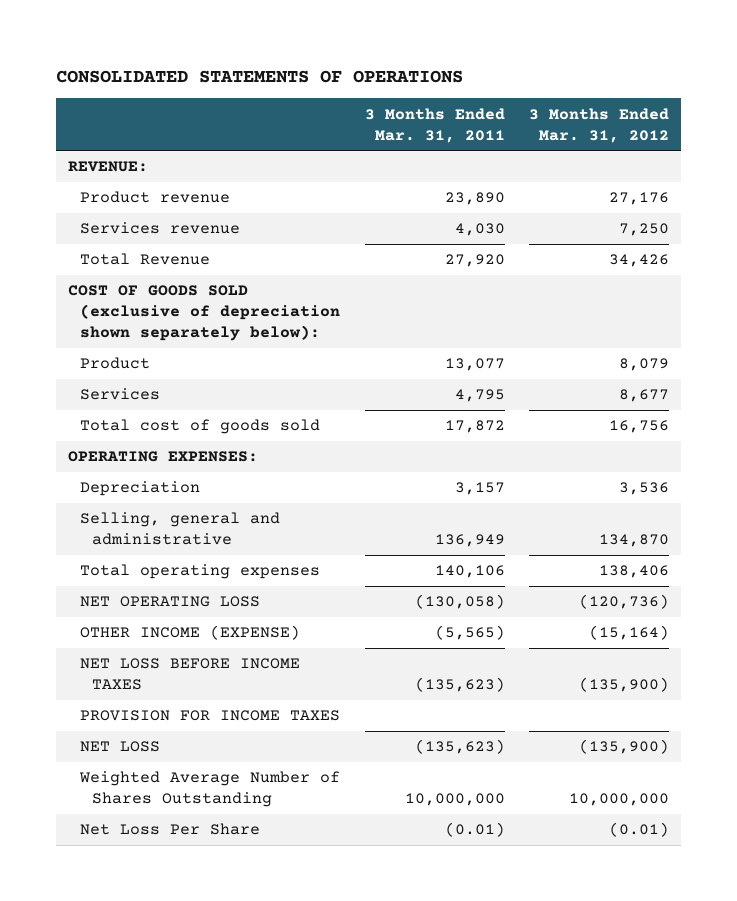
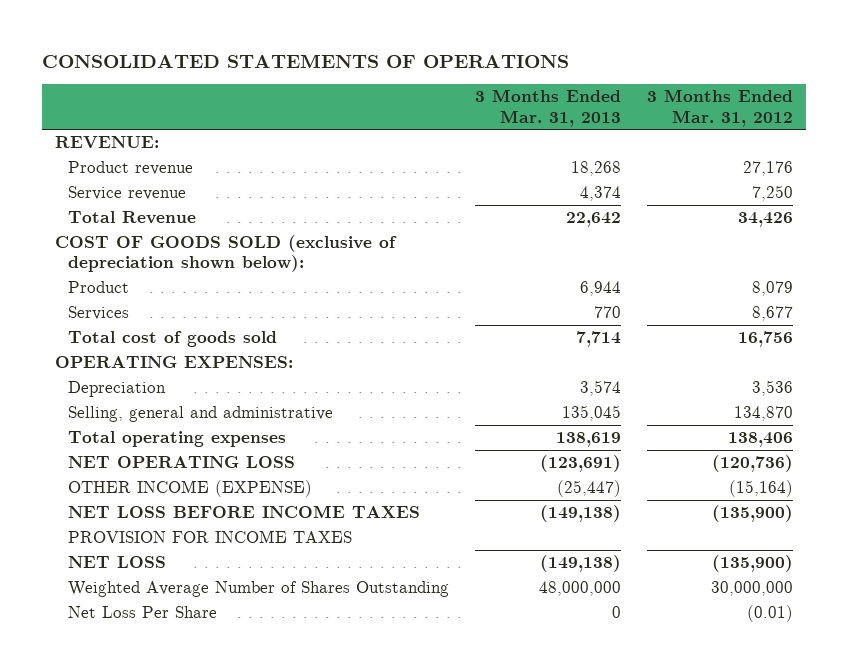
- | 3 Months Ended Mar. 31, 2011 | 3 Months Ended Mar. 31, 2012
+ | 3 Months Ended Mar. 31, 2013 | 3 Months Ended Mar. 31, 2012
- Services revenue | 4,030 | 7,250
+ Service revenue | 4,374 | 7,250
- COST OF GOODS SOLD (exclusive of depreciation shown separately below):
+ COST OF GOODS SOLD (exclusive of depreciation shown below):
- Weighted Average Number of Shares Outstanding | 10,000,000 | 10,000,000
+ Weighted Average Number of Shares Outstanding | 48,000,000 | 30,000,000

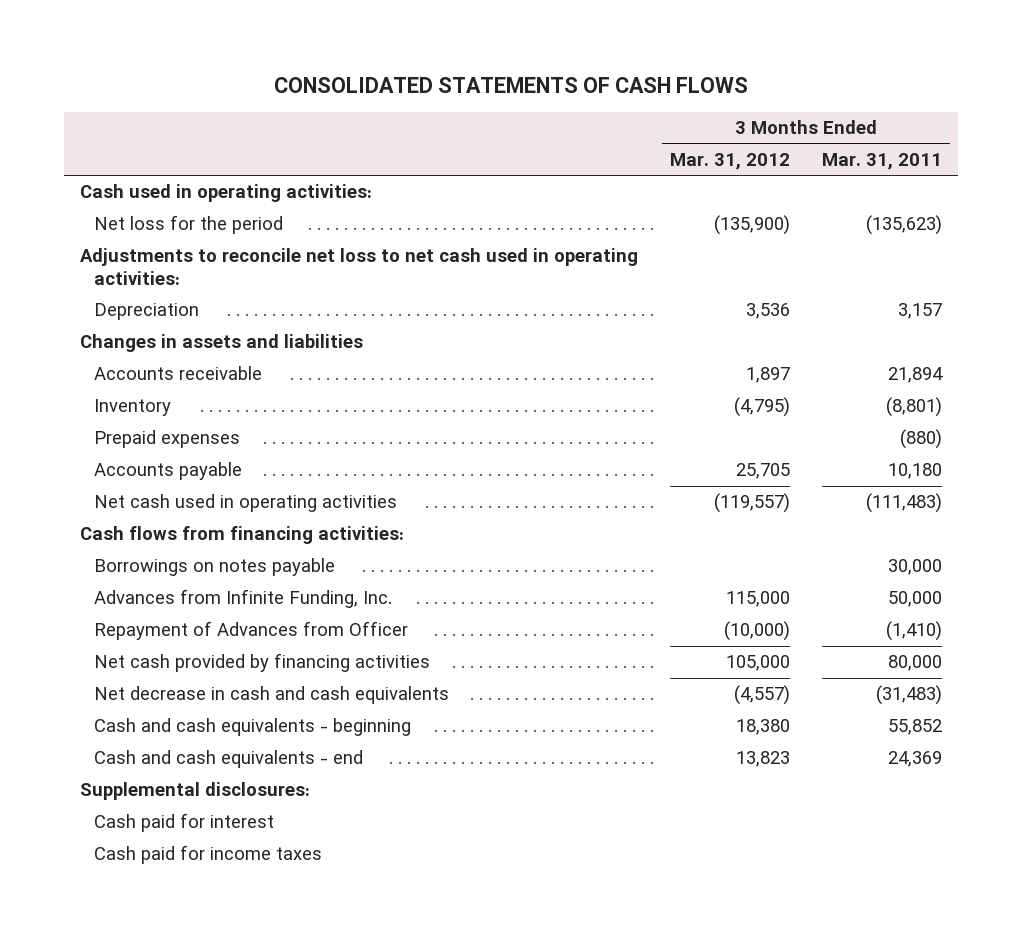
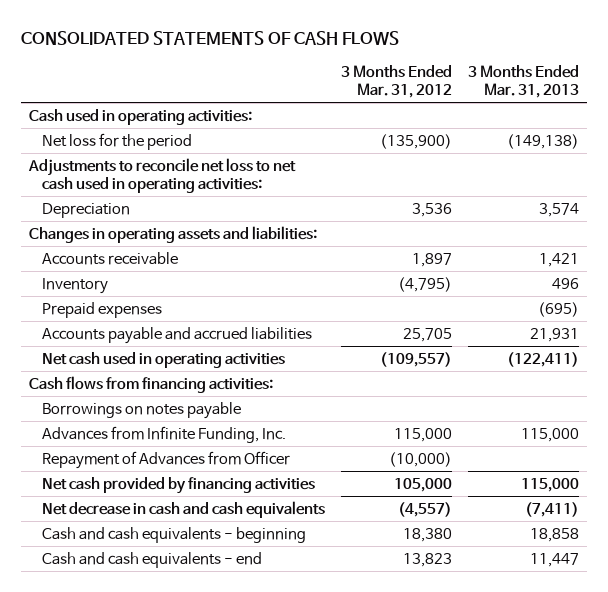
- | 3 Months Ended Mar. 31, 2012 | 3 Months Ended Mar. 31, 2011
+ | 3 Months Ended Mar. 31, 2012 | 3 Months Ended Mar. 31, 2013
- Changes in assets and liabilities
+ Changes in operating assets and liabilities:
- Accounts payable | 25,705 | 10,180
- Net cash used in operating activities | (119,557) | (111,483)
+ Accounts payable and accrued liabilities | 25,705 | 21,931
+ Net cash used in operating activities | (109,557) | (122,411)
- Supplemental disclosures:
- Cash paid for interest
- Cash paid for income taxes

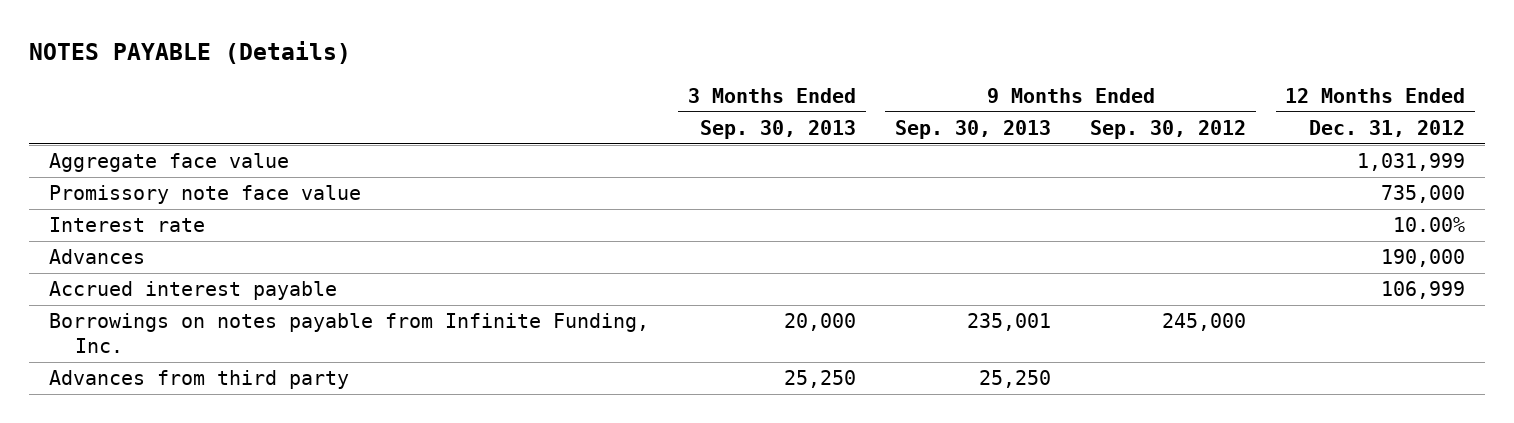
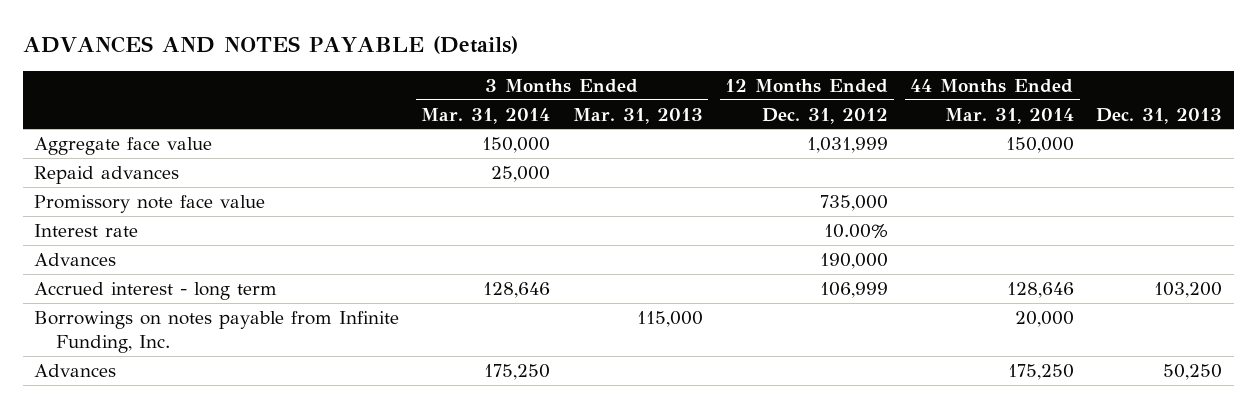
- NOTES PAYABLE (Details)
+ ADVANCES AND NOTES PAYABLE (Details)
- | 3 Months Ended Sep. 30, 2013 | 9 Months Ended Sep. 30, 2013 | 9 Months Ended Sep. 30, 2012 | 12 Months Ended Dec. 31, 2012
+ | 3 Months Ended Mar. 31, 2014 | 3 Months Ended Mar. 31, 2013 | 12 Months Ended Dec. 31, 2012 | 44 Months Ended Mar. 31, 2014 | Dec. 31, 2013
+ Repaid advances | 25,000 | | | |
- Accrued interest payable | | | | 106,999
+ Accrued interest - long term | 128,646 | | 106,999 | 128,646 | 103,200
- Advances from third party | 25,250 | 25,250 | |
+ Advances | 175,250 | | | 175,250 | 50,250

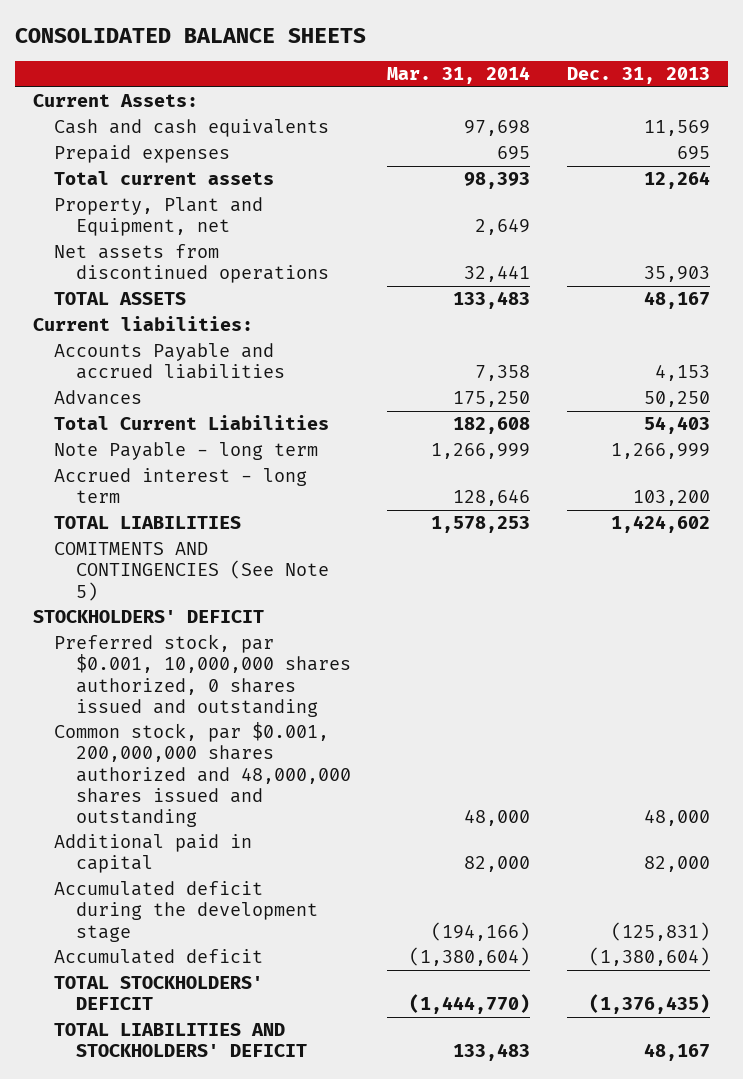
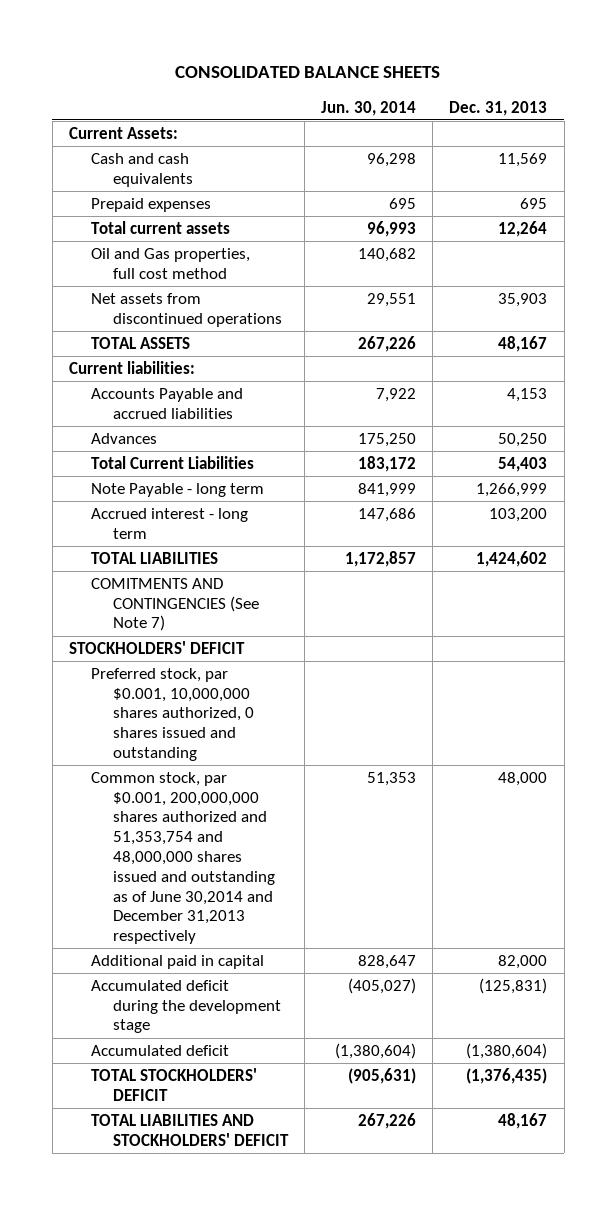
- | Mar. 31, 2014 | Dec. 31, 2013
+ | Jun. 30, 2014 | Dec. 31, 2013
- Property, Plant and Equipment, net | 2,649 |
+ Oil and Gas properties, full cost method | 140,682 |
- COMITMENTS AND CONTINGENCIES (See Note 5)
+ COMITMENTS AND CONTINGENCIES (See Note 7)
- Common stock, par $0.001, 200,000,000 shares authorized and 48,000,000 shares issued and outstanding | 48,000 | 48,000
+ Common stock, par $0.001, 200,000,000 shares authorized and 51,353,754 and 48,000,000 shares issued and outstanding as of June 30,2014 and December 31,2013 respectively | 51,353 | 48,000

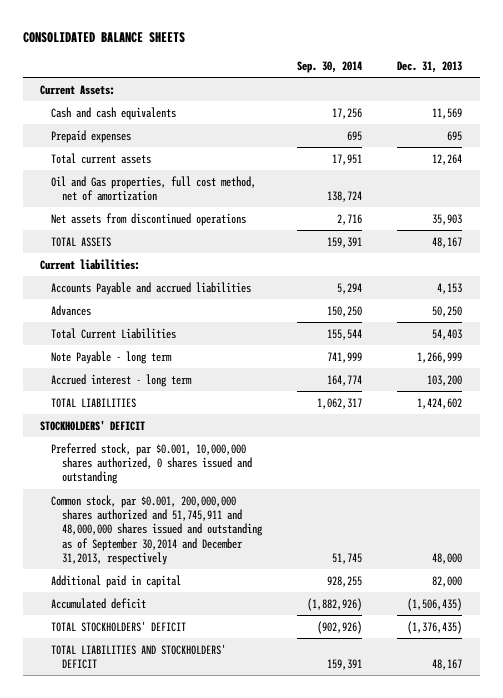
- | Jun. 30, 2014 | Dec. 31, 2013
+ | Sep. 30, 2014 | Dec. 31, 2013
- Oil and Gas properties, full cost method | 140,682 |
+ Oil and Gas properties, full cost method, net of amortization | 138,724 |
- COMITMENTS AND CONTINGENCIES (See Note 7)
- Common stock, par $0.001, 200,000,000 shares authorized and 51,353,754 and 48,000,000 shares issued and outstanding as of June 30,2014 and December 31,2013 respectively | 51,353 | 48,000
+ Common stock, par $0.001, 200,000,000 shares authorized and 51,745,911 and 48,000,000 shares issued and outstanding as of September 30,2014 and December 31,2013, respectively | 51,745 | 48,000
- Accumulated deficit during the development stage | (405,027) | (125,831)
- Accumulated deficit | (1,380,604) | (1,380,604)
+ Accumulated deficit | (1,882,926) | (1,506,435)

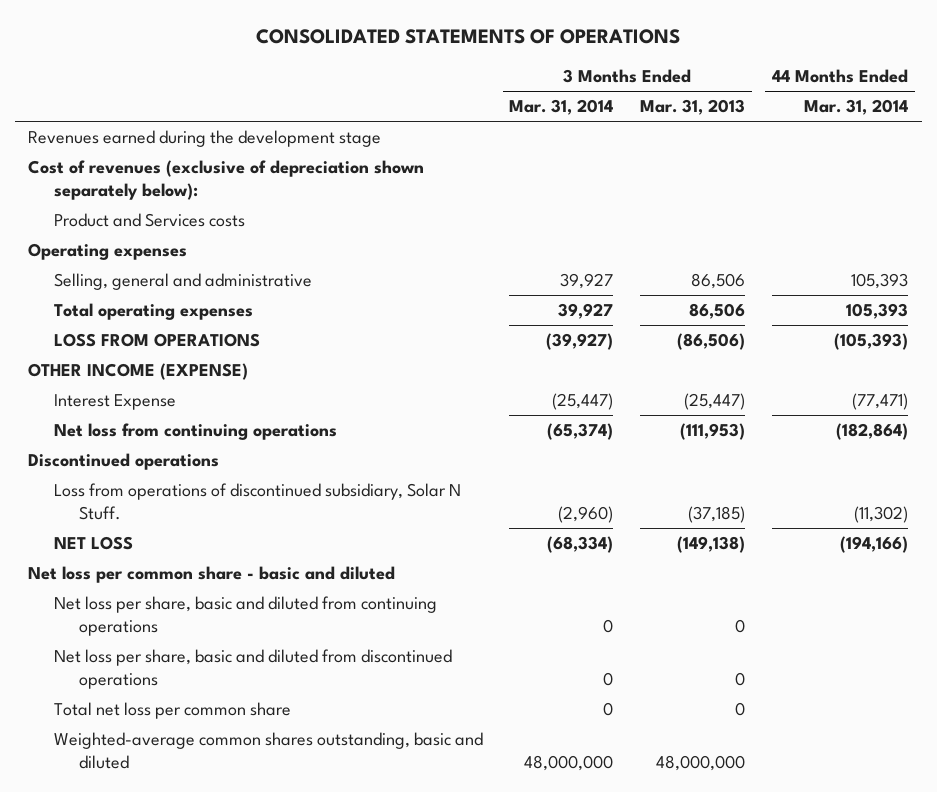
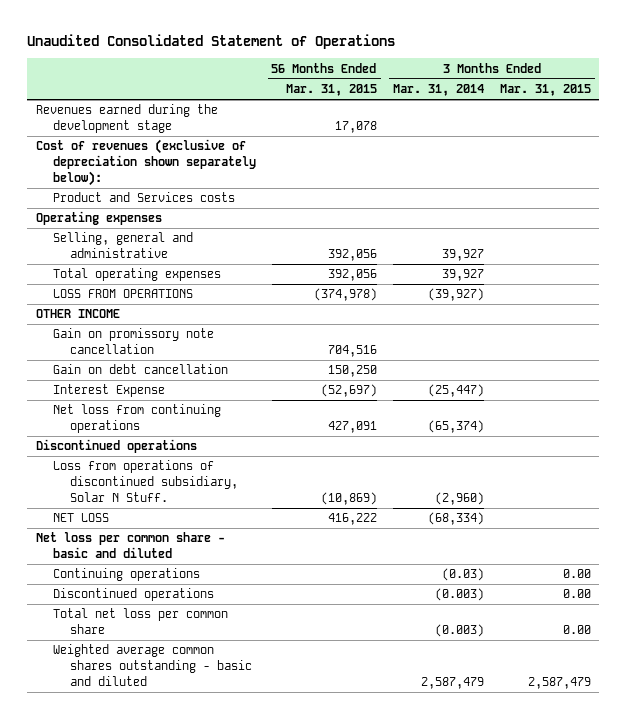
- CONSOLIDATED STATEMENTS OF OPERATIONS
+ Unaudited Consolidated Statement of Operations
- | 3 Months Ended Mar. 31, 2014 | 3 Months Ended Mar. 31, 2013 | 44 Months Ended Mar. 31, 2014
+ | 56 Months Ended Mar. 31, 2015 | 3 Months Ended Mar. 31, 2014 | 3 Months Ended Mar. 31, 2015
- OTHER INCOME (EXPENSE)
+ OTHER INCOME
+ Gain on promissory note cancellation | 704,516 | |
+ Gain on debt cancellation | 150,250 | |
- Net loss per share, basic and diluted from continuing operations | 0 | 0 |
- Net loss per share, basic and diluted from discontinued operations | 0 | 0 |
- Total net loss per common share | 0 | 0 |
- Weighted-average common shares outstanding, basic and diluted | 48,000,000 | 48,000,000 |
+ Continuing operations | | (0.03) | 0.00
+ Discontinued operations | | (0.003) | 0.00
+ Total net loss per common share | | (0.003) | 0.00
+ Weighted average common shares outstanding - basic and diluted | | 2,587,479 | 2,587,479

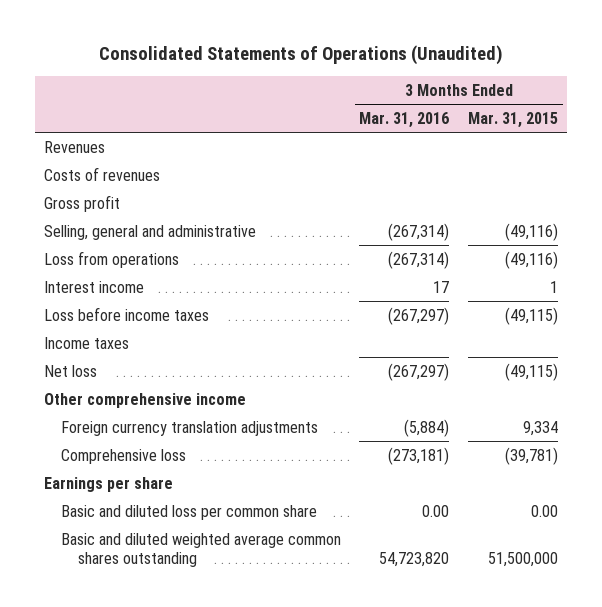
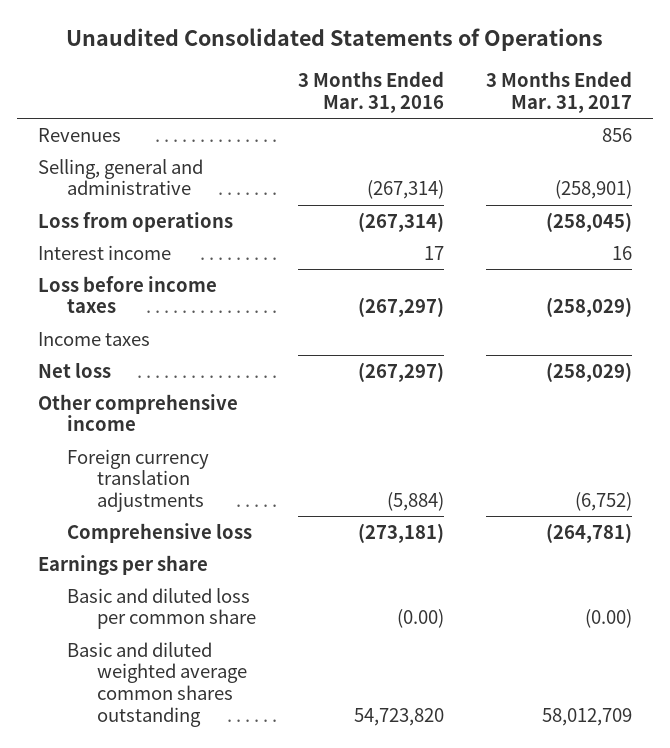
- Consolidated Statements of Operations (Unaudited)
+ Unaudited Consolidated Statements of Operations
- | 3 Months Ended Mar. 31, 2016 | 3 Months Ended Mar. 31, 2015
+ | 3 Months Ended Mar. 31, 2016 | 3 Months Ended Mar. 31, 2017
- Costs of revenues
- Gross profit
- Basic and diluted loss per common share | 0.00 | 0.00
+ Basic and diluted loss per common share | (0.00) | (0.00)

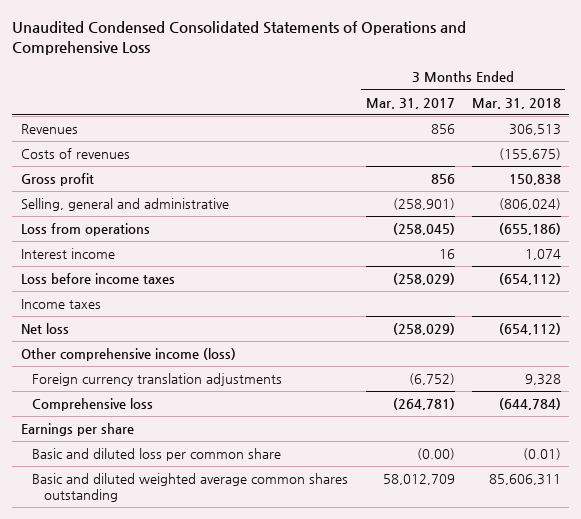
- Unaudited Consolidated Statements of Operations
+ Unaudited Condensed Consolidated Statements of Operations and Comprehensive Loss
- | 3 Months Ended Mar. 31, 2016 | 3 Months Ended Mar. 31, 2017
+ | 3 Months Ended Mar. 31, 2017 | 3 Months Ended Mar. 31, 2018
+ Costs of revenues | | (155,675)
+ Gross profit | 856 | 150,838
- Other comprehensive income
+ Other comprehensive income (loss)

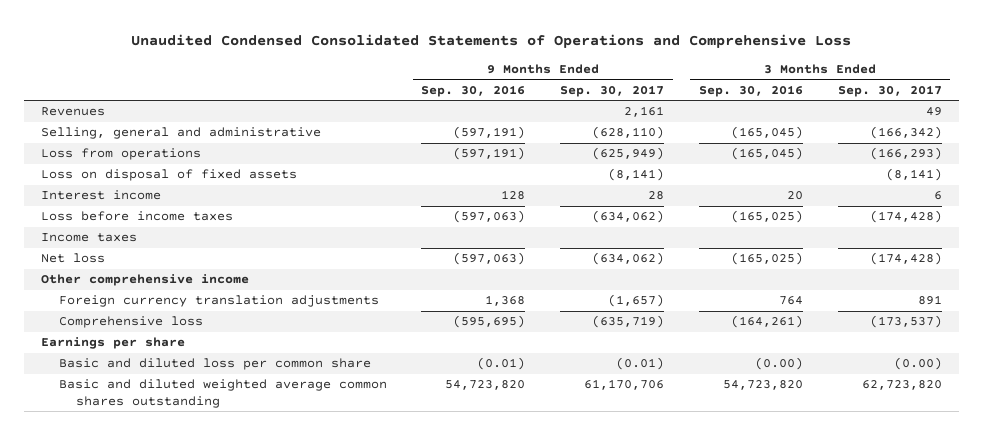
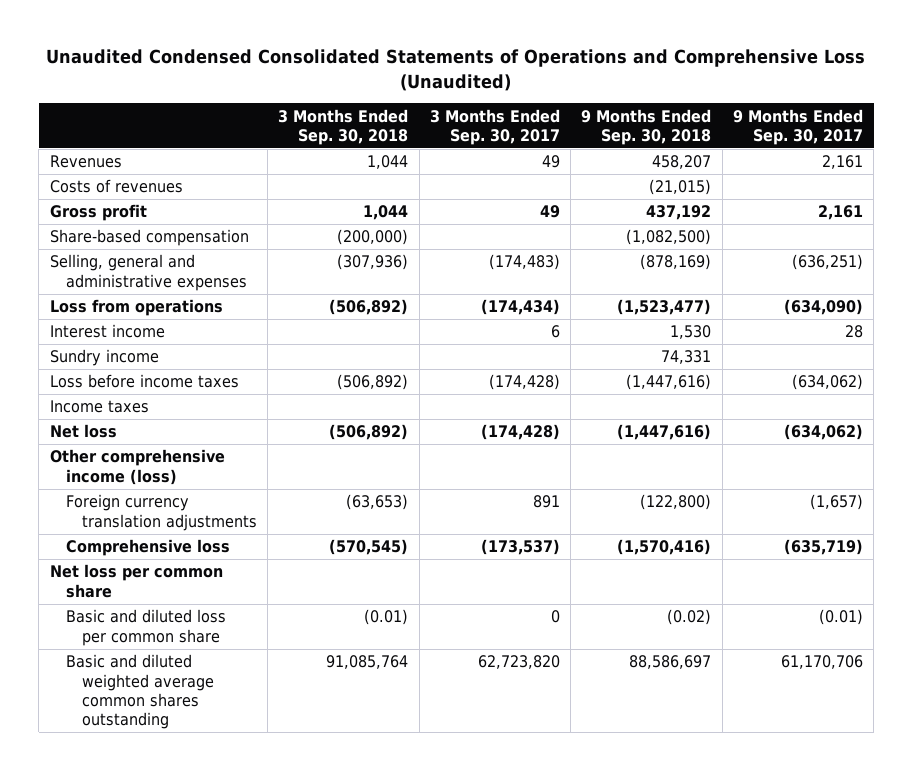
- Unaudited Condensed Consolidated Statements of Operations and Comprehensive Loss
+ Unaudited Condensed Consolidated Statements of Operations and Comprehensive Loss (Unaudited)
- | 9 Months Ended Sep. 30, 2016 | 9 Months Ended Sep. 30, 2017 | 3 Months Ended Sep. 30, 2016 | 3 Months Ended Sep. 30, 2017
+ | 3 Months Ended Sep. 30, 2018 | 3 Months Ended Sep. 30, 2017 | 9 Months Ended Sep. 30, 2018 | 9 Months Ended Sep. 30, 2017
- Selling, general and administrative | (597,191) | (628,110) | (165,045) | (166,342)
- Loss from operations | (597,191) | (625,949) | (165,045) | (166,293)
- Loss on disposal of fixed assets | | (8,141) | | (8,141)
+ Costs of revenues | | | (21,015) |
+ Gross profit | 1,044 | 49 | 437,192 | 2,161
+ Share-based compensation | (200,000) | | (1,082,500) |
+ Selling, general and administrative expenses | (307,936) | (174,483) | (878,169) | (636,251)
+ Loss from operations | (506,892) | (174,434) | (1,523,477) | (634,090)
+ Sundry income | | | 74,331 |
- Other comprehensive income
+ Other comprehensive income (loss)
- Earnings per share
- Basic and diluted loss per common share | (0.01) | (0.01) | (0.00) | (0.00)
+ Net loss per common share
+ Basic and diluted loss per common share | (0.01) | 0 | (0.02) | (0.01)

